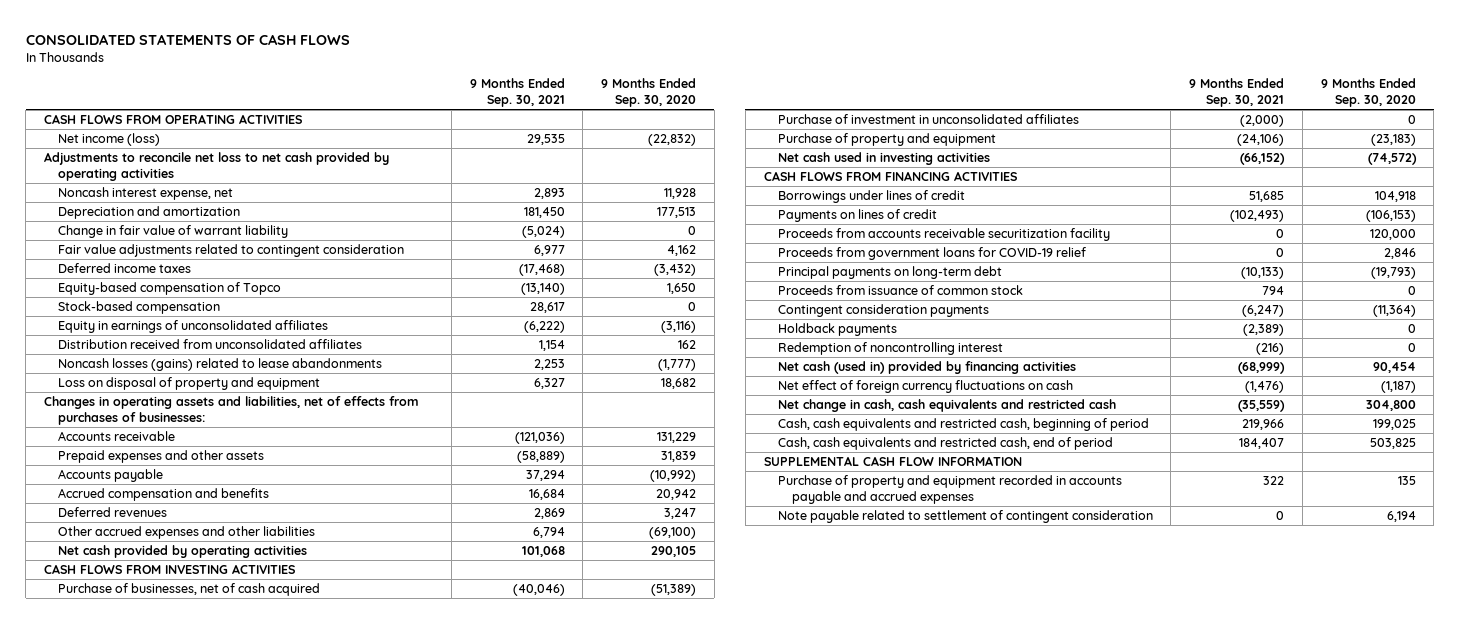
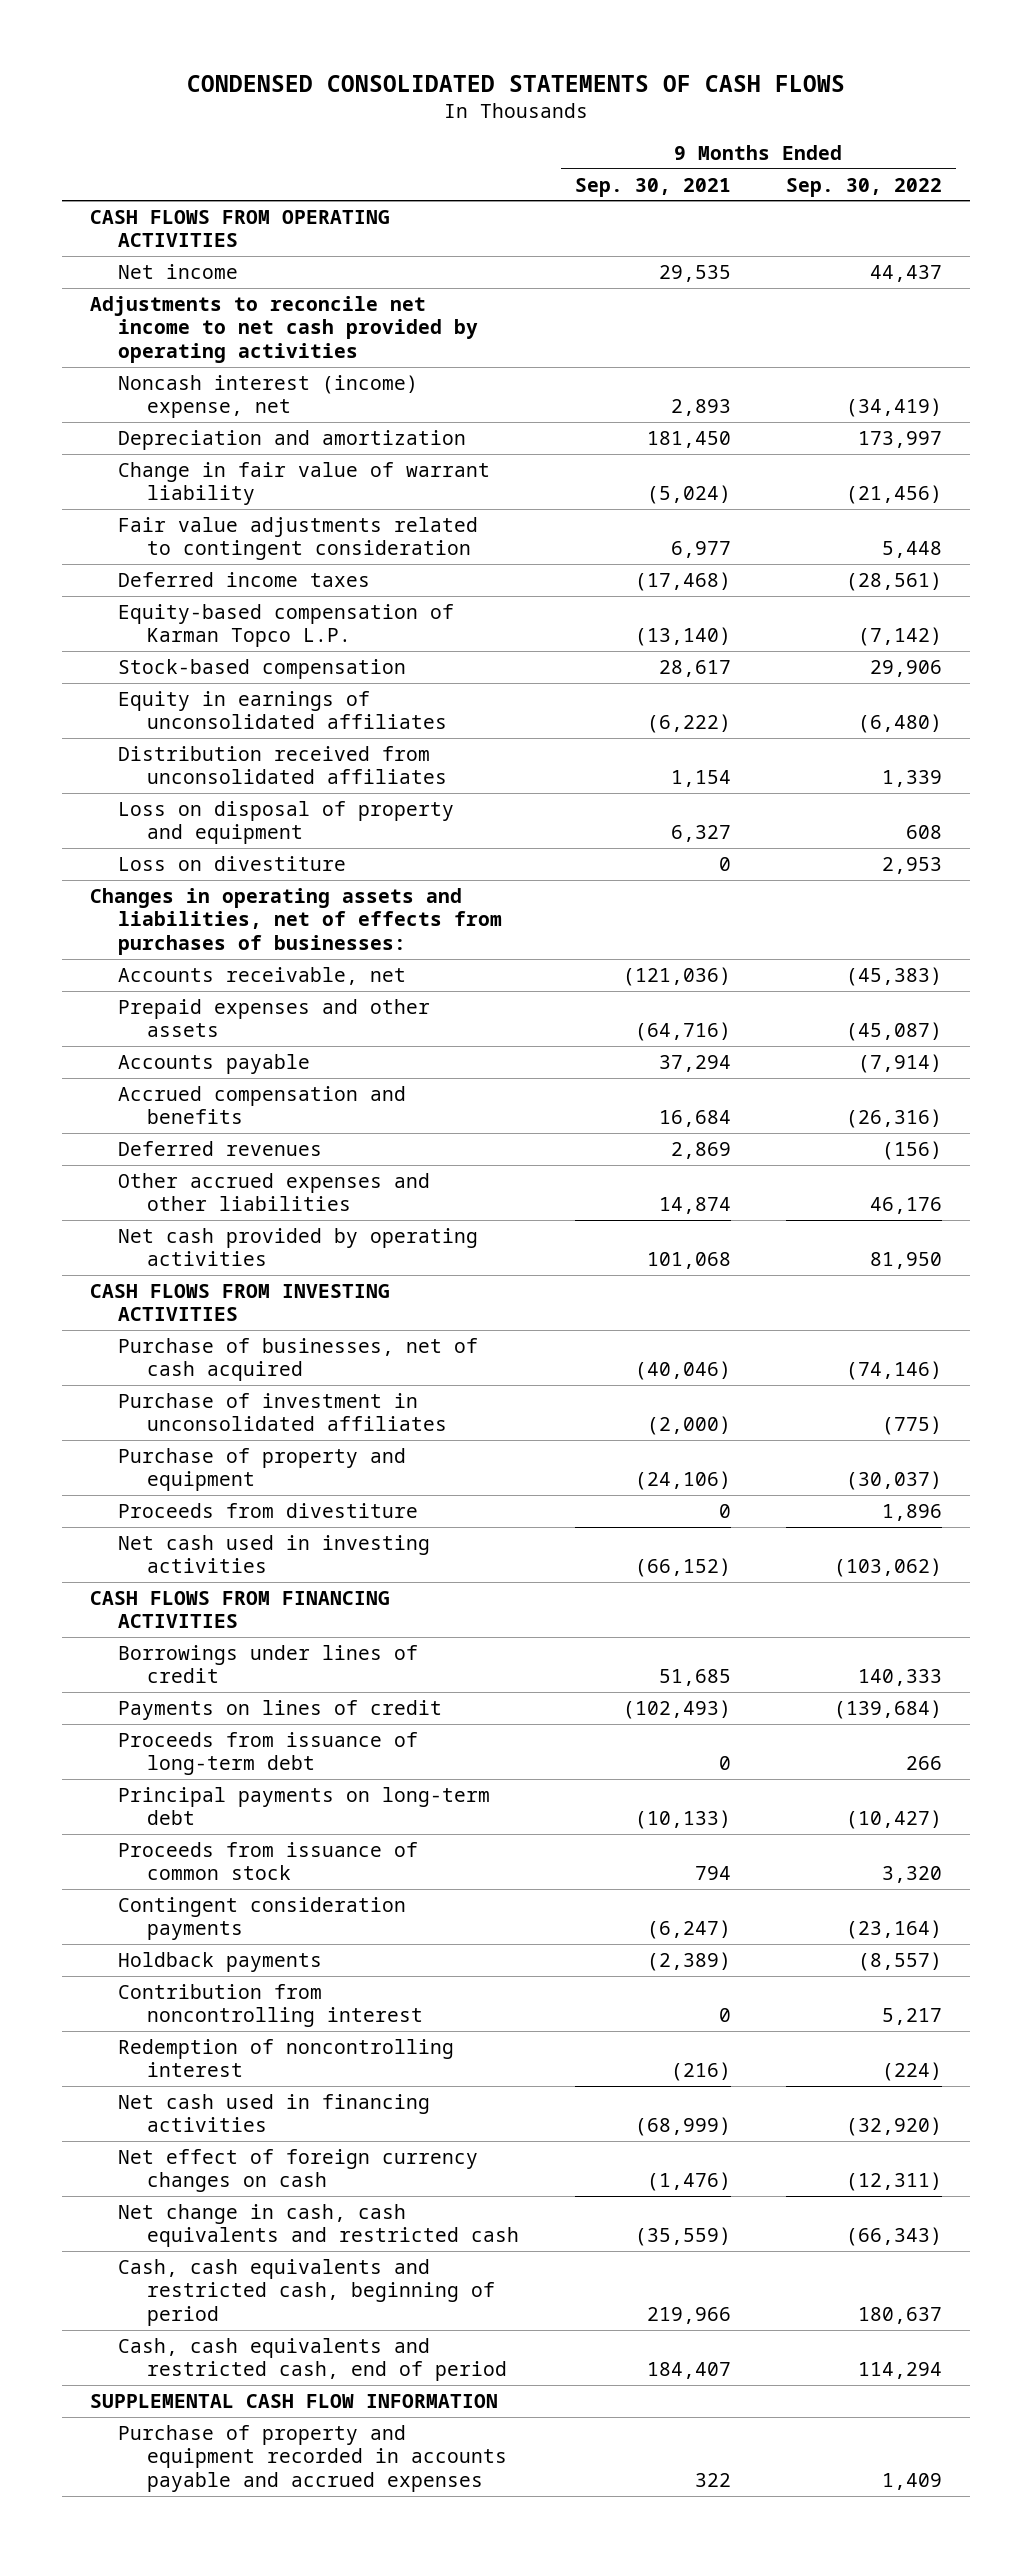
- CONSOLIDATED STATEMENTS OF CASH FLOWS
+ CONDENSED CONSOLIDATED STATEMENTS OF CASH FLOWS
- | 9 Months Ended Sep. 30, 2021 | 9 Months Ended Sep. 30, 2020
+ | 9 Months Ended Sep. 30, 2021 | 9 Months Ended Sep. 30, 2022
- Net income (loss) | 29,535 | (22,832)
- Adjustments to reconcile net loss to net cash provided by operating activities
- Noncash interest expense, net | 2,893 | 11,928
+ Net income | 29,535 | 44,437
+ Adjustments to reconcile net income to net cash provided by operating activities
+ Noncash interest (income) expense, net | 2,893 | (34,419)
- Equity-based compensation of Topco | (13,140) | 1,650
+ Equity-based compensation of Karman Topco L.P. | (13,140) | (7,142)
- Noncash losses (gains) related to lease abandonments | 2,253 | (1,777)
+ Loss on divestiture | 0 | 2,953
- Accounts receivable | (121,036) | 131,229
- Prepaid expenses and other assets | (58,889) | 31,839
+ Accounts receivable, net | (121,036) | (45,383)
+ Prepaid expenses and other assets | (64,716) | (45,087)
- Other accrued expenses and other liabilities | 6,794 | (69,100)
+ Other accrued expenses and other liabilities | 14,874 | 46,176
+ Proceeds from divestiture | 0 | 1,896
- Proceeds from accounts receivable securitization facility | 0 | 120,000
- Proceeds from government loans for COVID-19 relief | 0 | 2,846
+ Proceeds from issuance of long-term debt | 0 | 266
+ Contribution from noncontrolling interest | 0 | 5,217
- Net cash (used in) provided by financing activities | (68,999) | 90,454
- Net effect of foreign currency fluctuations on cash | (1,476) | (1,187)
+ Net cash used in financing activities | (68,999) | (32,920)
+ Net effect of foreign currency changes on cash | (1,476) | (12,311)
- Note payable related to settlement of contingent consideration | 0 | 6,194

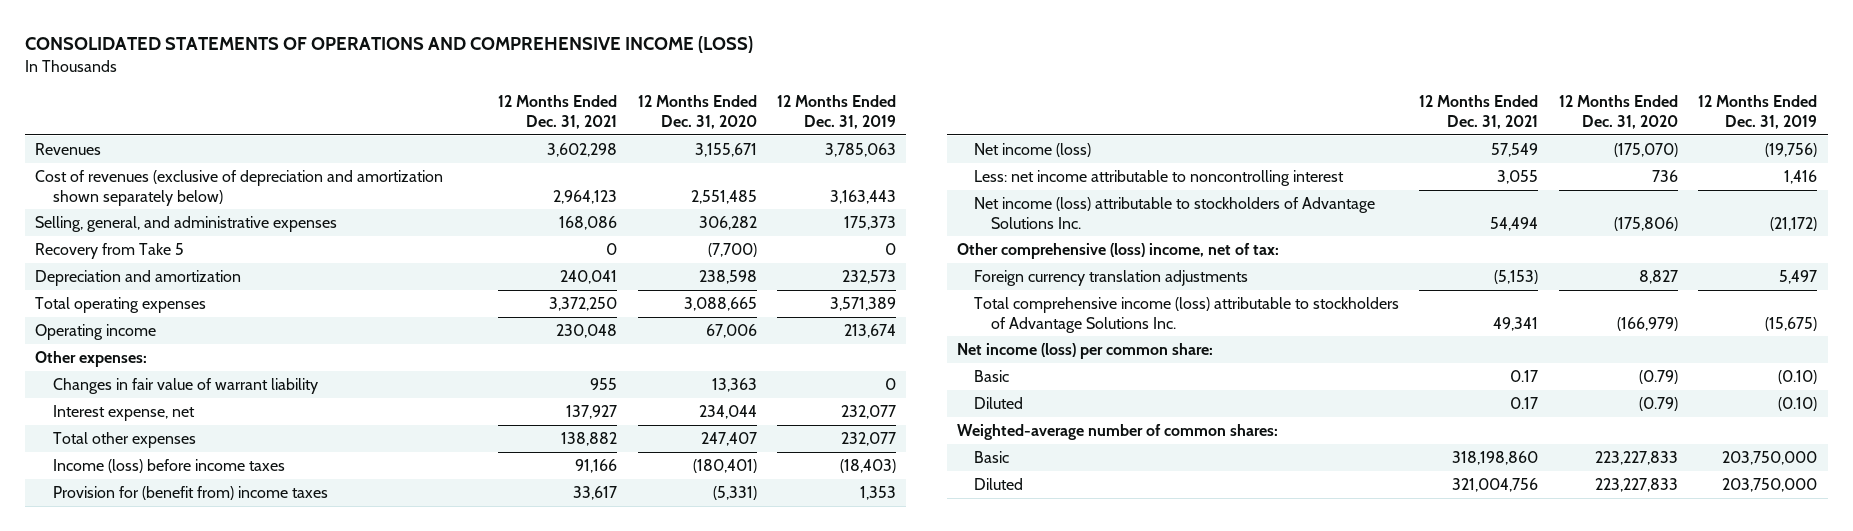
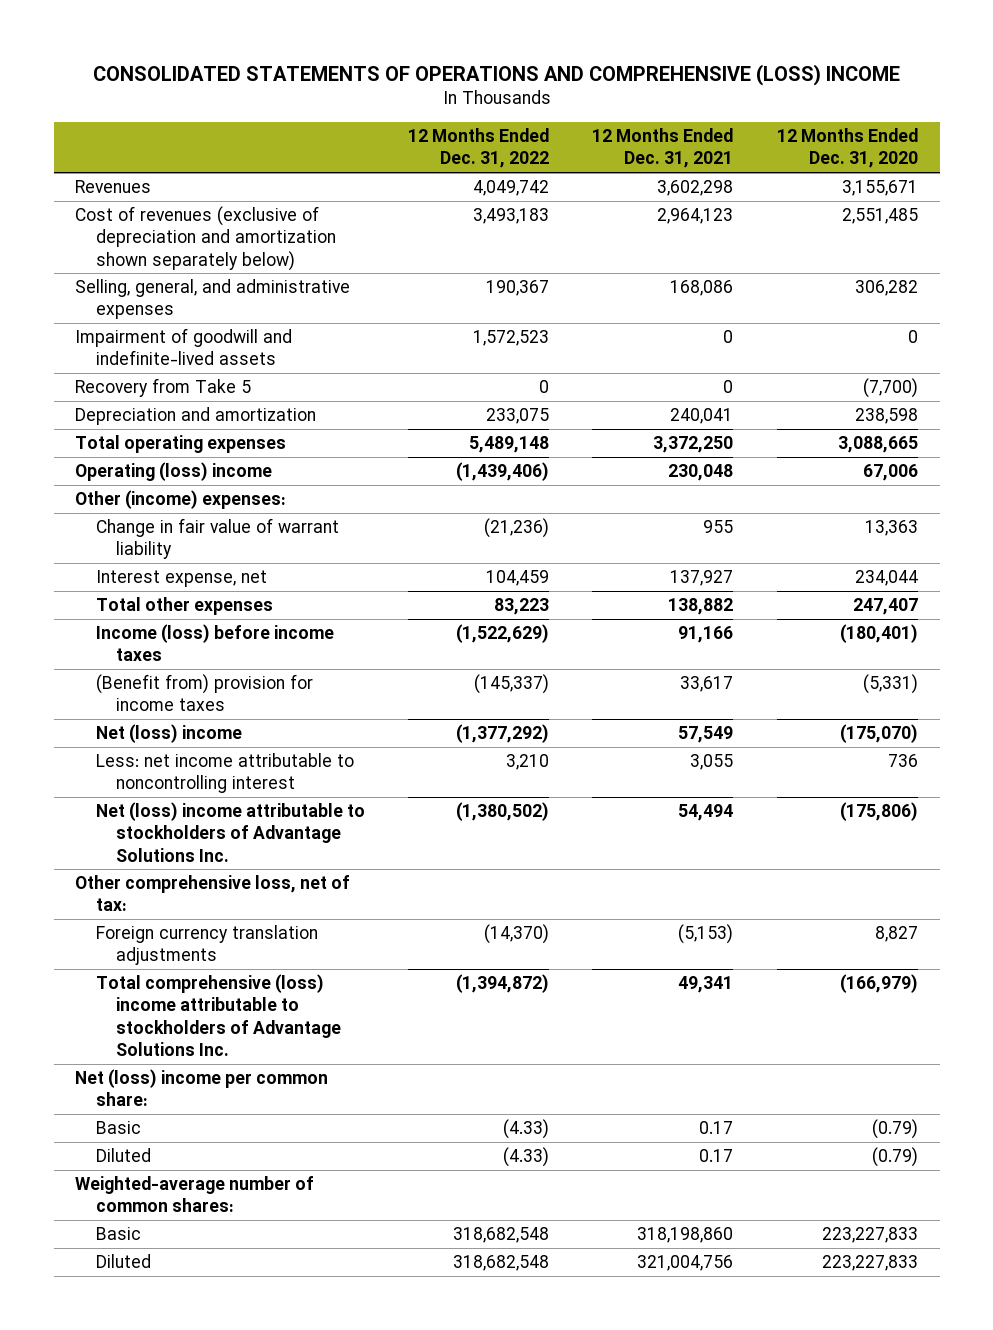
- CONSOLIDATED STATEMENTS OF OPERATIONS AND COMPREHENSIVE INCOME (LOSS)
+ CONSOLIDATED STATEMENTS OF OPERATIONS AND COMPREHENSIVE (LOSS) INCOME
- | 12 Months Ended Dec. 31, 2021 | 12 Months Ended Dec. 31, 2020 | 12 Months Ended Dec. 31, 2019
+ | 12 Months Ended Dec. 31, 2022 | 12 Months Ended Dec. 31, 2021 | 12 Months Ended Dec. 31, 2020
+ Impairment of goodwill and indefinite-lived assets | 1,572,523 | 0 | 0
- Operating income | 230,048 | 67,006 | 213,674
- Other expenses:
- Changes in fair value of warrant liability | 955 | 13,363 | 0
+ Operating (loss) income | (1,439,406) | 230,048 | 67,006
+ Other (income) expenses:
+ Change in fair value of warrant liability | (21,236) | 955 | 13,363
- Provision for (benefit from) income taxes | 33,617 | (5,331) | 1,353
- Net income (loss) | 57,549 | (175,070) | (19,756)
+ (Benefit from) provision for income taxes | (145,337) | 33,617 | (5,331)
+ Net (loss) income | (1,377,292) | 57,549 | (175,070)
- Net income (loss) attributable to stockholders of Advantage Solutions Inc. | 54,494 | (175,806) | (21,172)
- Other comprehensive (loss) income, net of tax:
+ Net (loss) income attributable to stockholders of Advantage Solutions Inc. | (1,380,502) | 54,494 | (175,806)
+ Other comprehensive loss, net of tax:
- Total comprehensive income (loss) attributable to stockholders of Advantage Solutions Inc. | 49,341 | (166,979) | (15,675)
- Net income (loss) per common share:
+ Total comprehensive (loss) income attributable to stockholders of Advantage Solutions Inc. | (1,394,872) | 49,341 | (166,979)
+ Net (loss) income per common share:

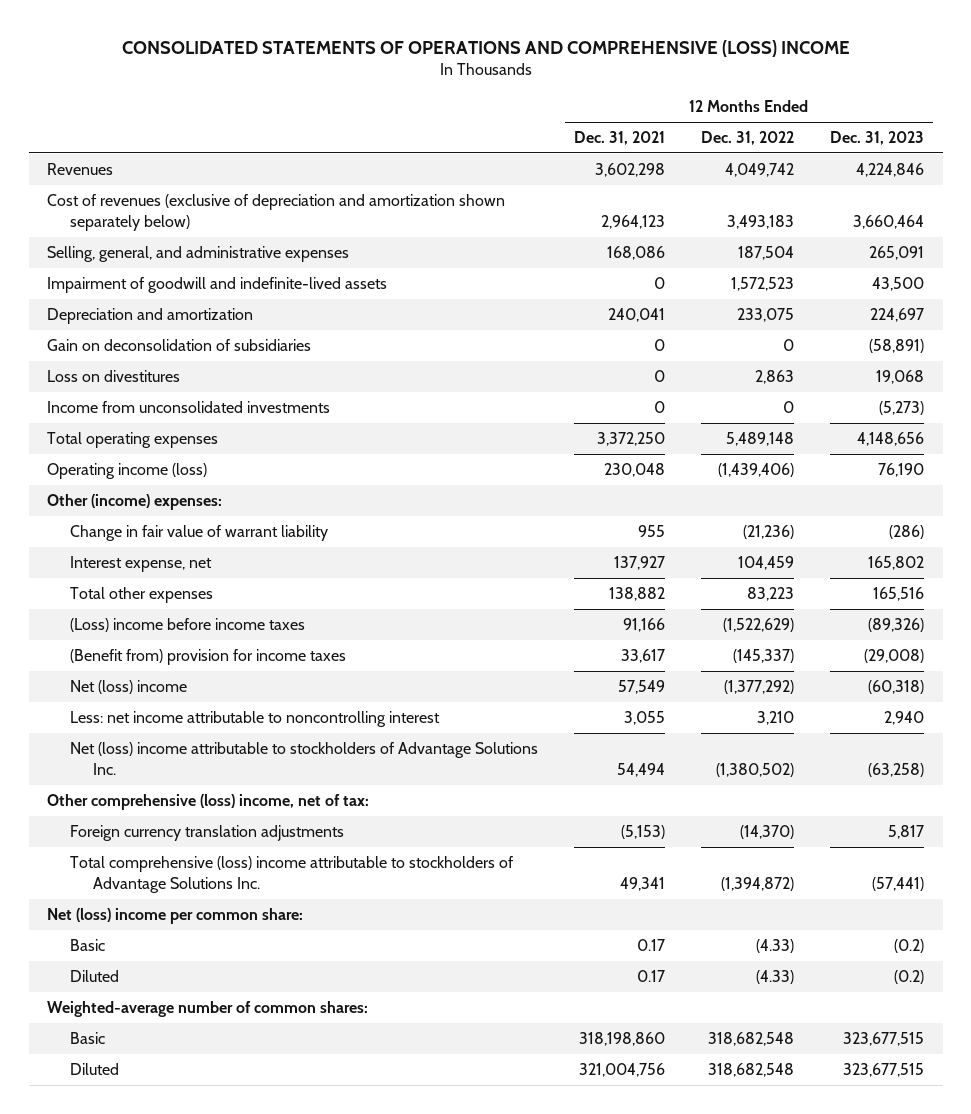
- | 12 Months Ended Dec. 31, 2022 | 12 Months Ended Dec. 31, 2021 | 12 Months Ended Dec. 31, 2020
+ | 12 Months Ended Dec. 31, 2021 | 12 Months Ended Dec. 31, 2022 | 12 Months Ended Dec. 31, 2023
- Selling, general, and administrative expenses | 190,367 | 168,086 | 306,282
+ Selling, general, and administrative expenses | 168,086 | 187,504 | 265,091
- Recovery from Take 5 | 0 | 0 | (7,700)
+ Gain on deconsolidation of subsidiaries | 0 | 0 | (58,891)
+ Loss on divestitures | 0 | 2,863 | 19,068
+ Income from unconsolidated investments | 0 | 0 | (5,273)
- Operating (loss) income | (1,439,406) | 230,048 | 67,006
+ Operating income (loss) | 230,048 | (1,439,406) | 76,190
- Income (loss) before income taxes | (1,522,629) | 91,166 | (180,401)
+ (Loss) income before income taxes | 91,166 | (1,522,629) | (89,326)
- Other comprehensive loss, net of tax:
+ Other comprehensive (loss) income, net of tax:

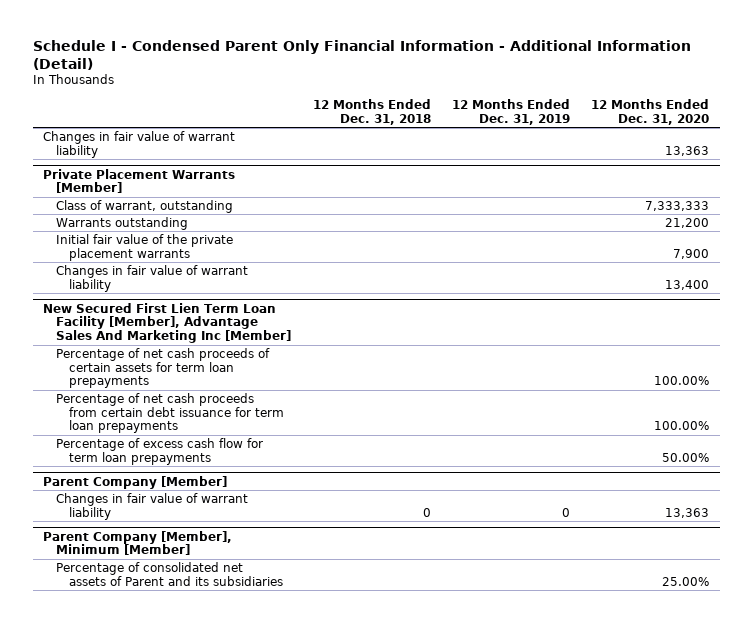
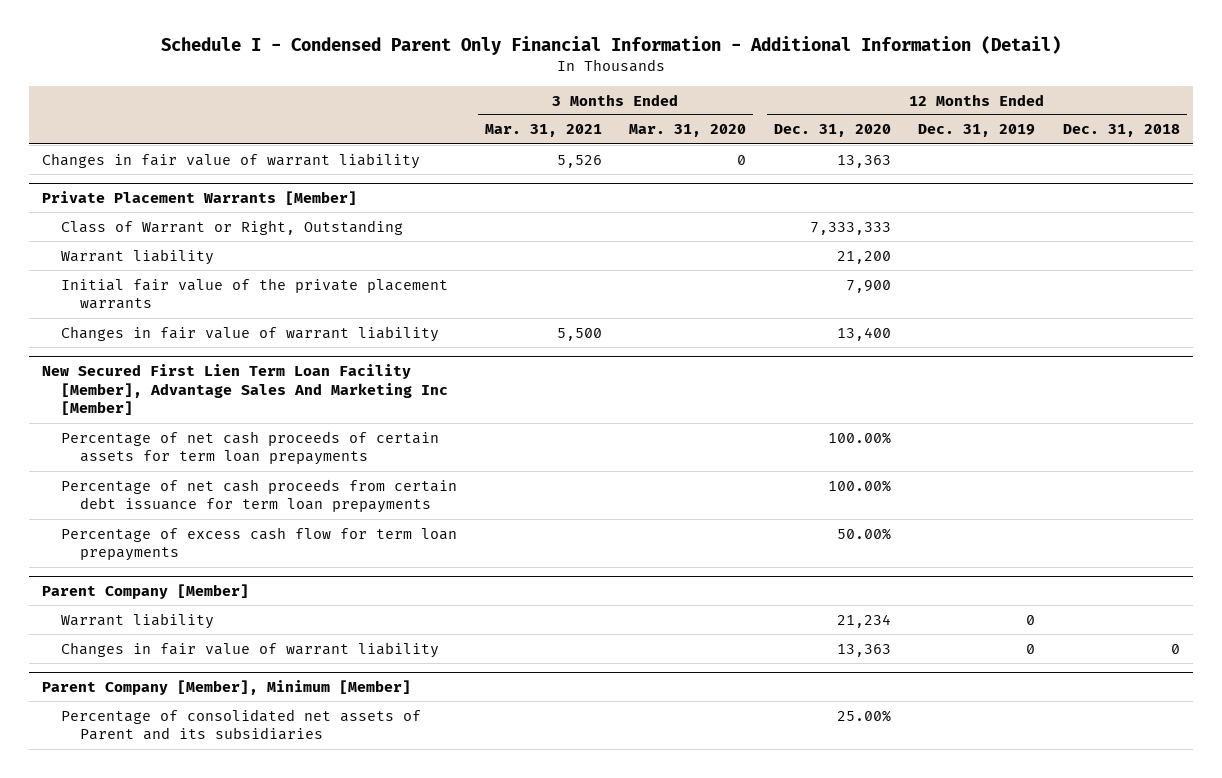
- | 12 Months Ended Dec. 31, 2018 | 12 Months Ended Dec. 31, 2019 | 12 Months Ended Dec. 31, 2020
+ | 3 Months Ended Mar. 31, 2021 | 3 Months Ended Mar. 31, 2020 | 12 Months Ended Dec. 31, 2020 | 12 Months Ended Dec. 31, 2019 | 12 Months Ended Dec. 31, 2018
@ Private Placement Warrants [Member]
- Class of warrant, outstanding | | | 7,333,333
- Warrants outstanding | | | 21,200
+ Class of Warrant or Right, Outstanding | | | 7,333,333 | |
+ Warrant liability | | | 21,200 | |
@ Parent Company [Member]
+ Warrant liability | | | 21,234 | 0 |

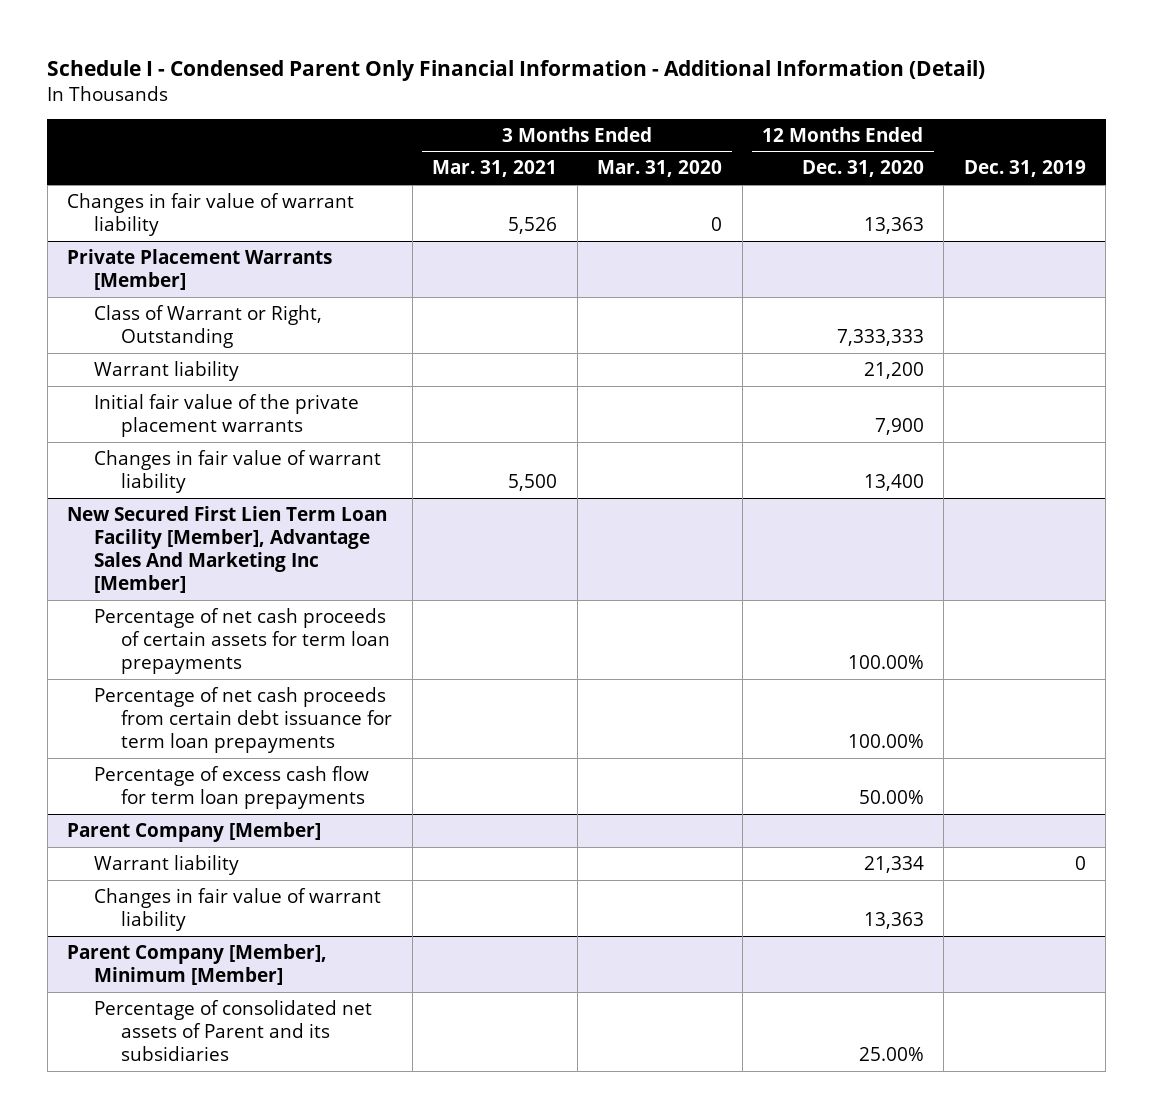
- | 3 Months Ended Mar. 31, 2021 | 3 Months Ended Mar. 31, 2020 | 12 Months Ended Dec. 31, 2020 | 12 Months Ended Dec. 31, 2019 | 12 Months Ended Dec. 31, 2018
+ | 3 Months Ended Mar. 31, 2021 | 3 Months Ended Mar. 31, 2020 | 12 Months Ended Dec. 31, 2020 | Dec. 31, 2019
@ Parent Company [Member]
- Warrant liability | | | 21,234 | 0 |
+ Warrant liability | | | 21,334 | 0

